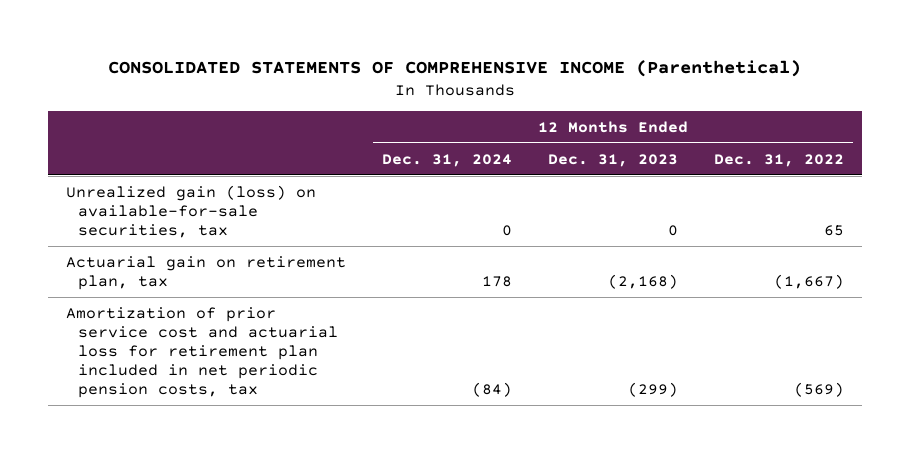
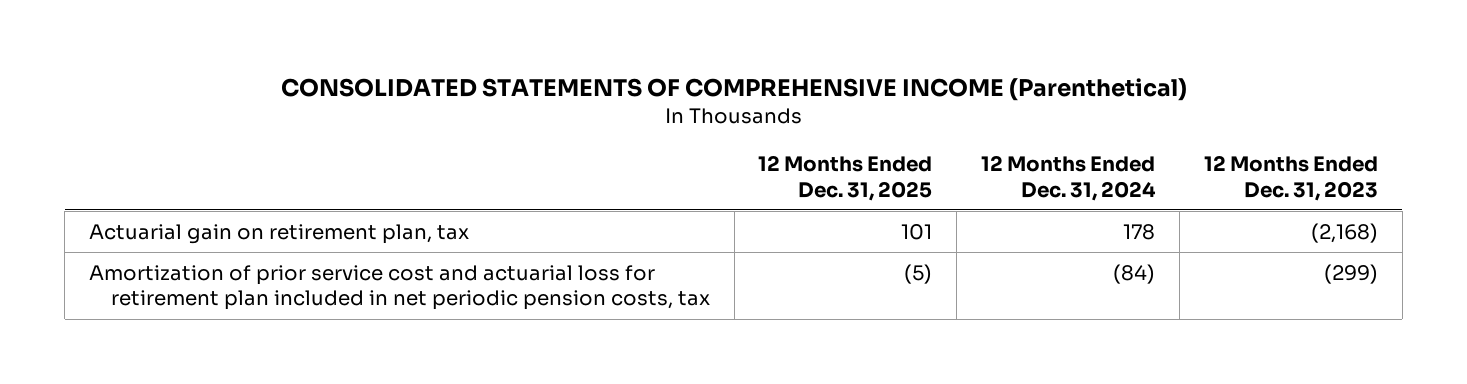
- | 12 Months Ended Dec. 31, 2024 | 12 Months Ended Dec. 31, 2023 | 12 Months Ended Dec. 31, 2022
+ | 12 Months Ended Dec. 31, 2025 | 12 Months Ended Dec. 31, 2024 | 12 Months Ended Dec. 31, 2023
- Unrealized gain (loss) on available-for-sale securities, tax | 0 | 0 | 65

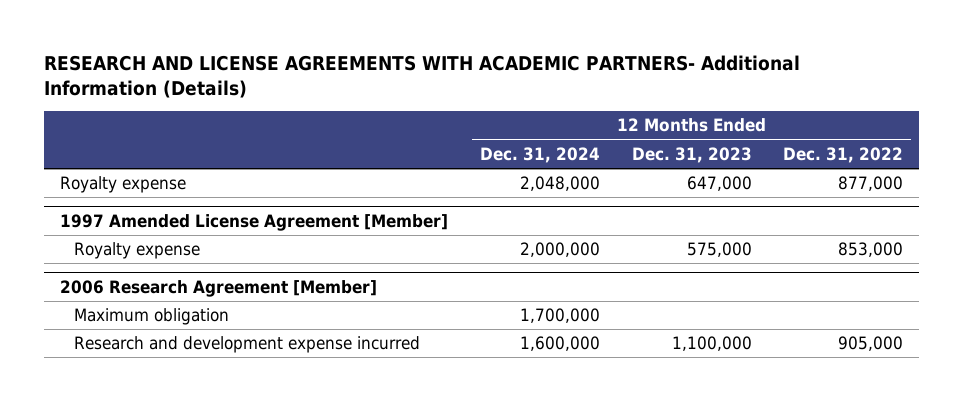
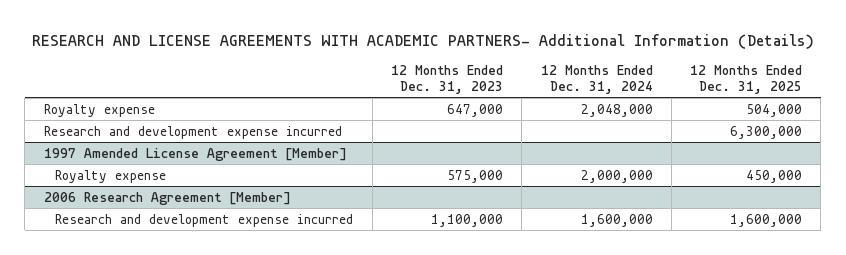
- | 12 Months Ended Dec. 31, 2024 | 12 Months Ended Dec. 31, 2023 | 12 Months Ended Dec. 31, 2022
+ | 12 Months Ended Dec. 31, 2023 | 12 Months Ended Dec. 31, 2024 | 12 Months Ended Dec. 31, 2025
+ Research and development expense incurred | | | 6,300,000
@ 2006 Research Agreement [Member]
- Maximum obligation | 1,700,000 | |

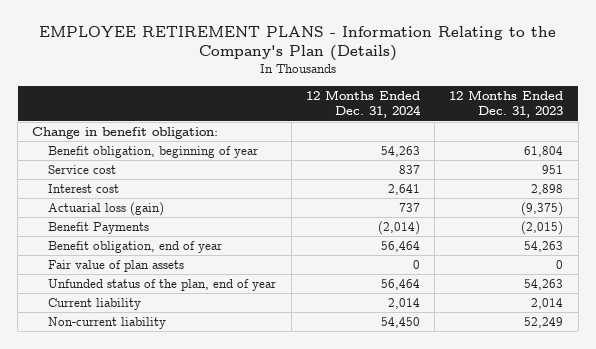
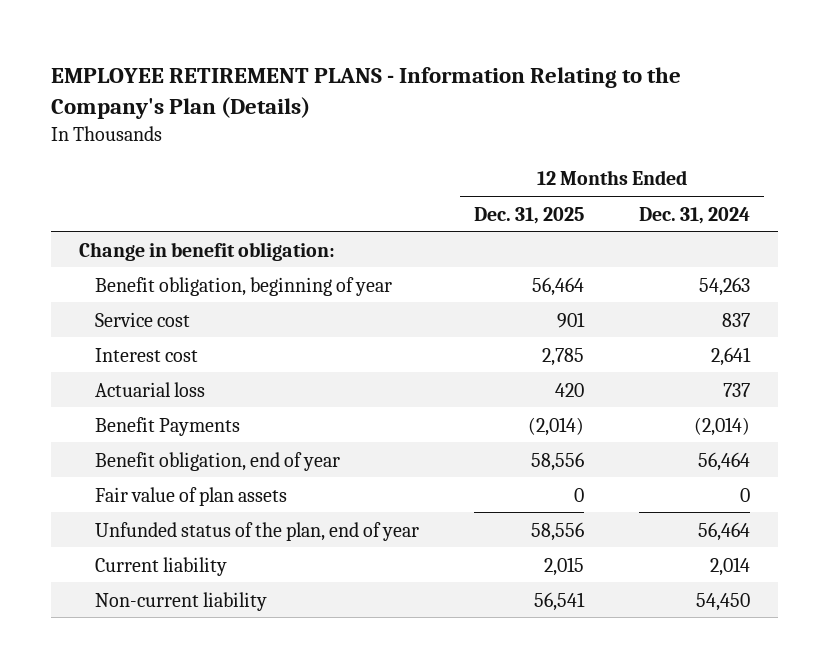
- | 12 Months Ended Dec. 31, 2024 | 12 Months Ended Dec. 31, 2023
+ | 12 Months Ended Dec. 31, 2025 | 12 Months Ended Dec. 31, 2024
- Actuarial loss (gain) | 737 | (9,375)
+ Actuarial loss | 420 | 737

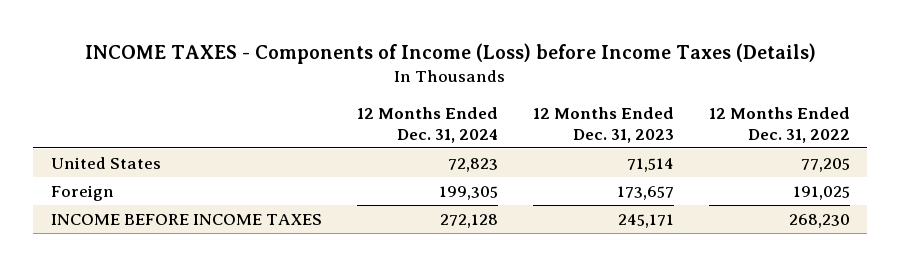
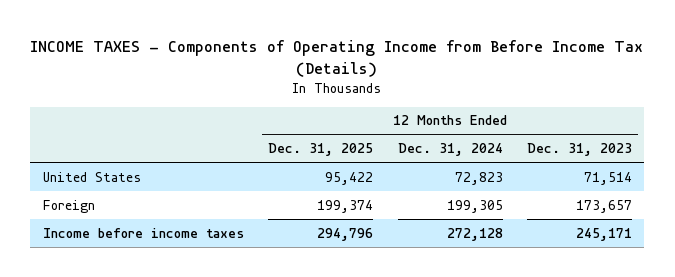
- INCOME TAXES - Components of Income (Loss) before Income Taxes (Details)
+ INCOME TAXES - Components of Operating Income from Before Income Tax (Details)
- | 12 Months Ended Dec. 31, 2024 | 12 Months Ended Dec. 31, 2023 | 12 Months Ended Dec. 31, 2022
+ | 12 Months Ended Dec. 31, 2025 | 12 Months Ended Dec. 31, 2024 | 12 Months Ended Dec. 31, 2023
- INCOME BEFORE INCOME TAXES | 272,128 | 245,171 | 268,230
+ Income before income taxes | 294,796 | 272,128 | 245,171

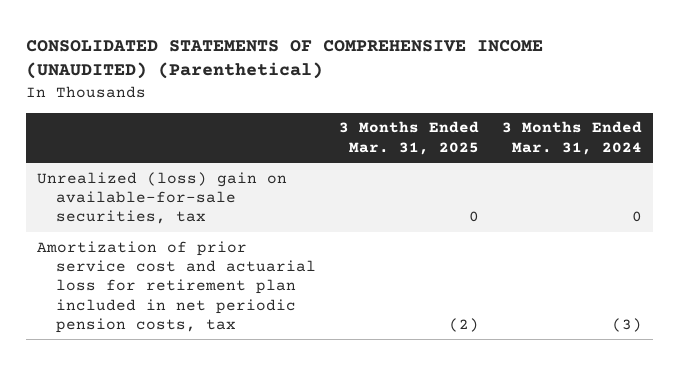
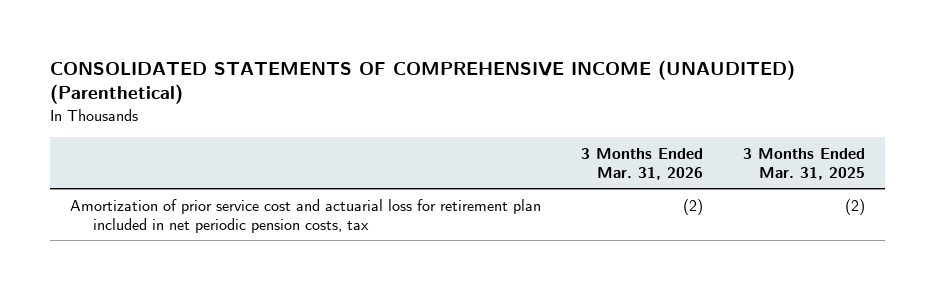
- | 3 Months Ended Mar. 31, 2025 | 3 Months Ended Mar. 31, 2024
+ | 3 Months Ended Mar. 31, 2026 | 3 Months Ended Mar. 31, 2025
- Unrealized (loss) gain on available-for-sale securities, tax | 0 | 0

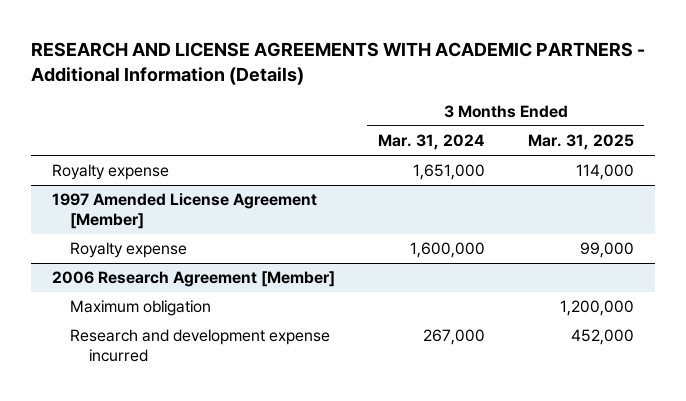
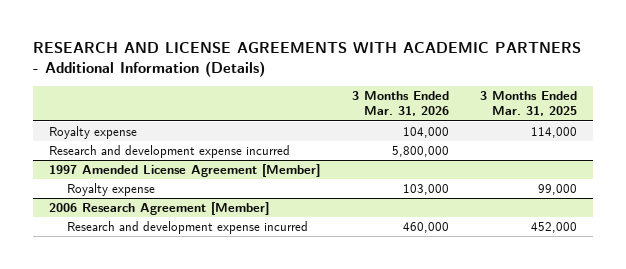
- | 3 Months Ended Mar. 31, 2024 | 3 Months Ended Mar. 31, 2025
+ | 3 Months Ended Mar. 31, 2026 | 3 Months Ended Mar. 31, 2025
+ Research and development expense incurred | 5,800,000 |
@ 2006 Research Agreement [Member]
- Maximum obligation | | 1,200,000

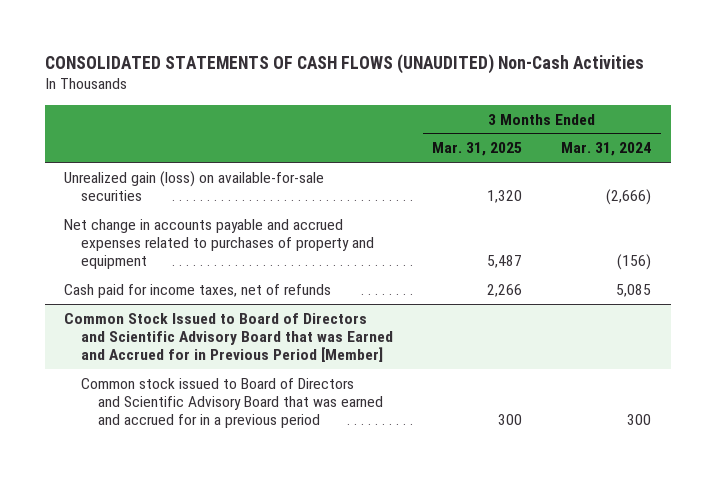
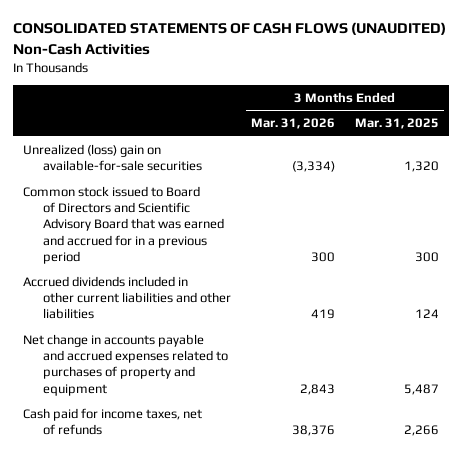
- | 3 Months Ended Mar. 31, 2025 | 3 Months Ended Mar. 31, 2024
+ | 3 Months Ended Mar. 31, 2026 | 3 Months Ended Mar. 31, 2025
- Unrealized gain (loss) on available-for-sale securities | 1,320 | (2,666)
+ Unrealized (loss) gain on available-for-sale securities | (3,334) | 1,320
+ Common stock issued to Board of Directors and Scientific Advisory Board that was earned and accrued for in a previous period | 300 | 300
+ Accrued dividends included in other current liabilities and other liabilities | 419 | 124
- Common Stock Issued to Board of Directors and Scientific Advisory Board that was Earned and Accrued for in Previous Period [Member]
- Common stock issued to Board of Directors and Scientific Advisory Board that was earned and accrued for in a previous period | 300 | 300

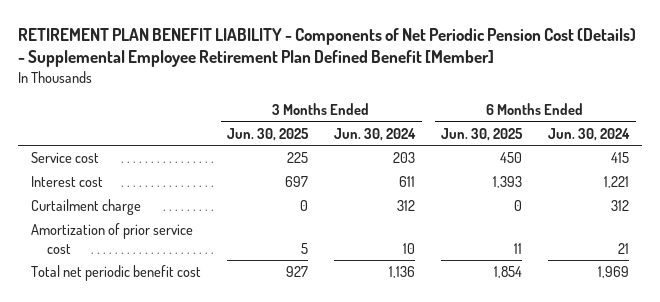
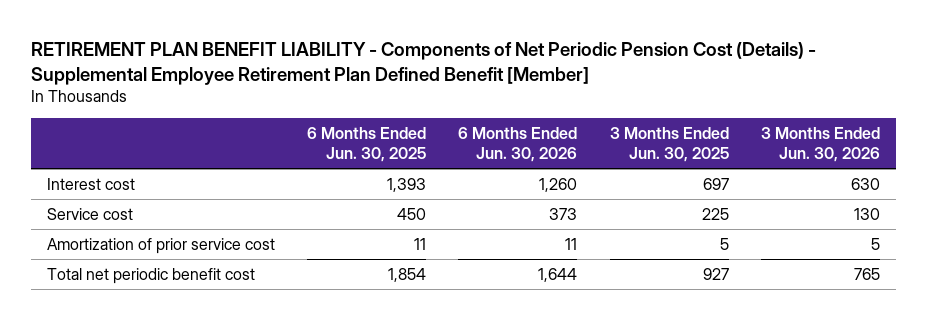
- | 3 Months Ended Jun. 30, 2025 | 3 Months Ended Jun. 30, 2024 | 6 Months Ended Jun. 30, 2025 | 6 Months Ended Jun. 30, 2024
+ | 6 Months Ended Jun. 30, 2025 | 6 Months Ended Jun. 30, 2026 | 3 Months Ended Jun. 30, 2025 | 3 Months Ended Jun. 30, 2026
- Curtailment charge | 0 | 312 | 0 | 312
moved down: Service cost | 450 | 373 | 225 | 130

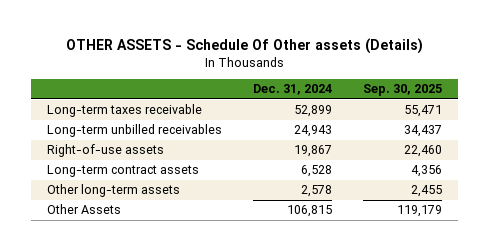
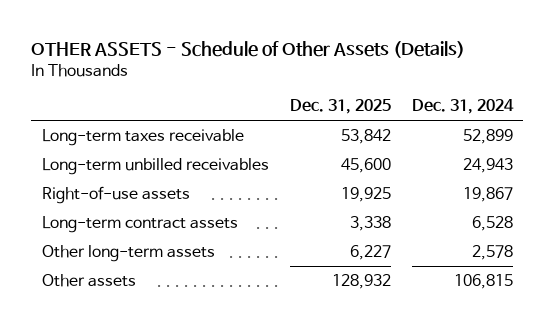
- OTHER ASSETS - Schedule Of Other assets (Details)
+ OTHER ASSETS - Schedule of Other Assets (Details)
- | Dec. 31, 2024 | Sep. 30, 2025
+ | Dec. 31, 2025 | Dec. 31, 2024
- Other Assets | 106,815 | 119,179
+ Other assets | 128,932 | 106,815

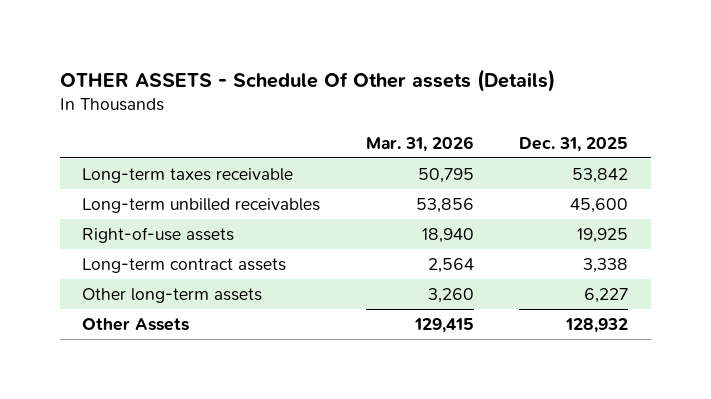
- OTHER ASSETS - Schedule of Other Assets (Details)
+ OTHER ASSETS - Schedule Of Other assets (Details)
- | Dec. 31, 2025 | Dec. 31, 2024
+ | Mar. 31, 2026 | Dec. 31, 2025
- Other assets | 128,932 | 106,815
+ Other Assets | 129,415 | 128,932

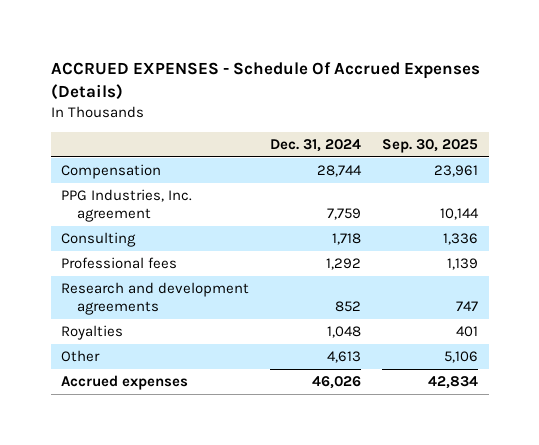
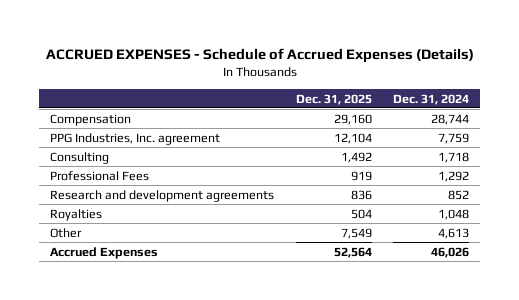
- ACCRUED EXPENSES - Schedule Of Accrued Expenses (Details)
+ ACCRUED EXPENSES - Schedule of Accrued Expenses (Details)
- | Dec. 31, 2024 | Sep. 30, 2025
+ | Dec. 31, 2025 | Dec. 31, 2024
- Professional fees | 1,292 | 1,139
+ Professional Fees | 919 | 1,292
- Accrued expenses | 46,026 | 42,834
+ Accrued Expenses | 52,564 | 46,026

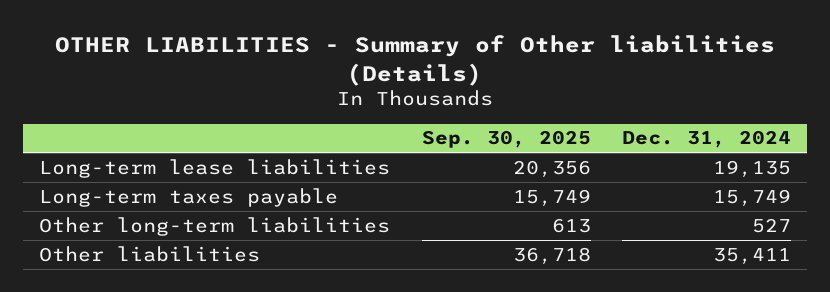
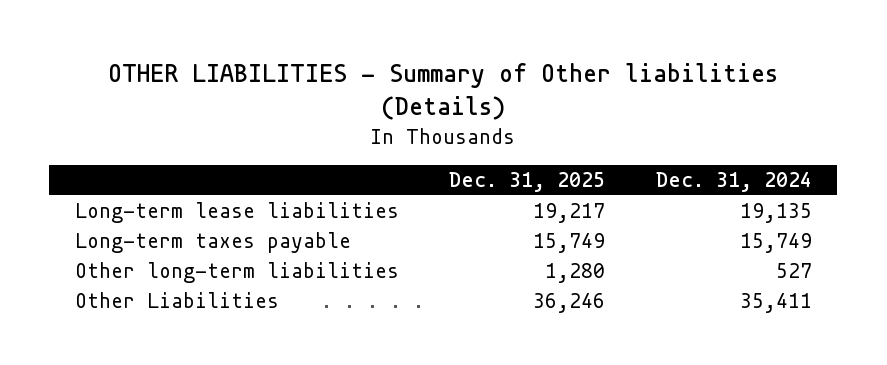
- | Sep. 30, 2025 | Dec. 31, 2024
+ | Dec. 31, 2025 | Dec. 31, 2024
- Other liabilities | 36,718 | 35,411
+ Other Liabilities | 36,246 | 35,411

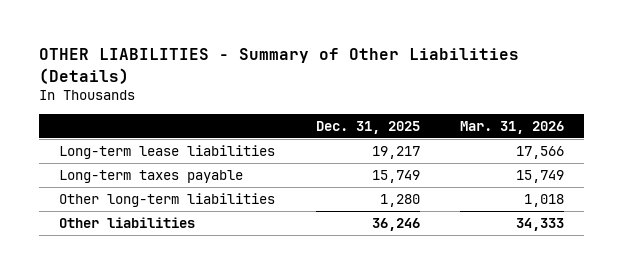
- OTHER LIABILITIES - Summary of Other liabilities (Details)
+ OTHER LIABILITIES - Summary of Other Liabilities (Details)
- | Dec. 31, 2025 | Dec. 31, 2024
+ | Dec. 31, 2025 | Mar. 31, 2026
- Other Liabilities | 36,246 | 35,411
+ Other liabilities | 36,246 | 34,333

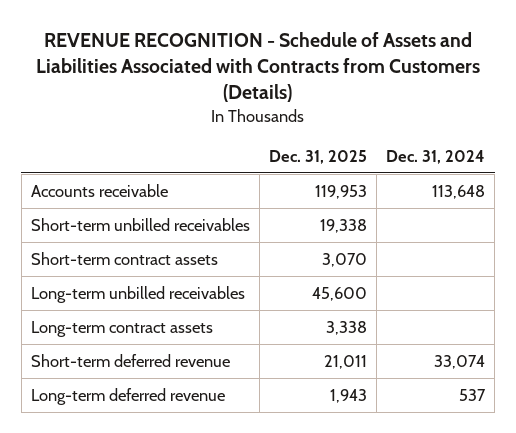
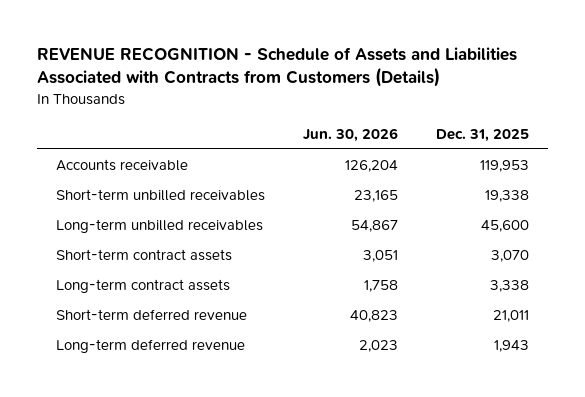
- | Dec. 31, 2025 | Dec. 31, 2024
+ | Jun. 30, 2026 | Dec. 31, 2025
moved down: Short-term contract assets | 3,051 | 3,070

